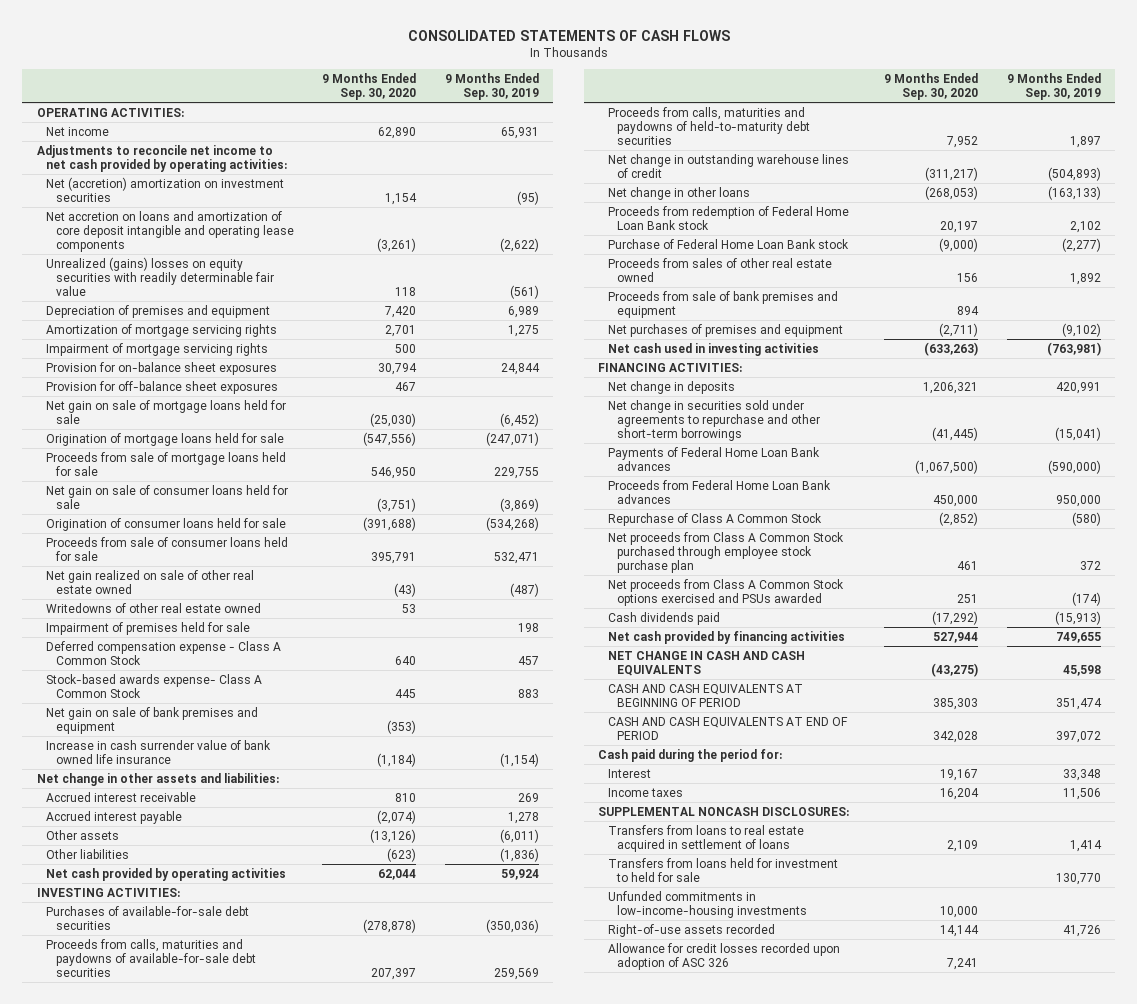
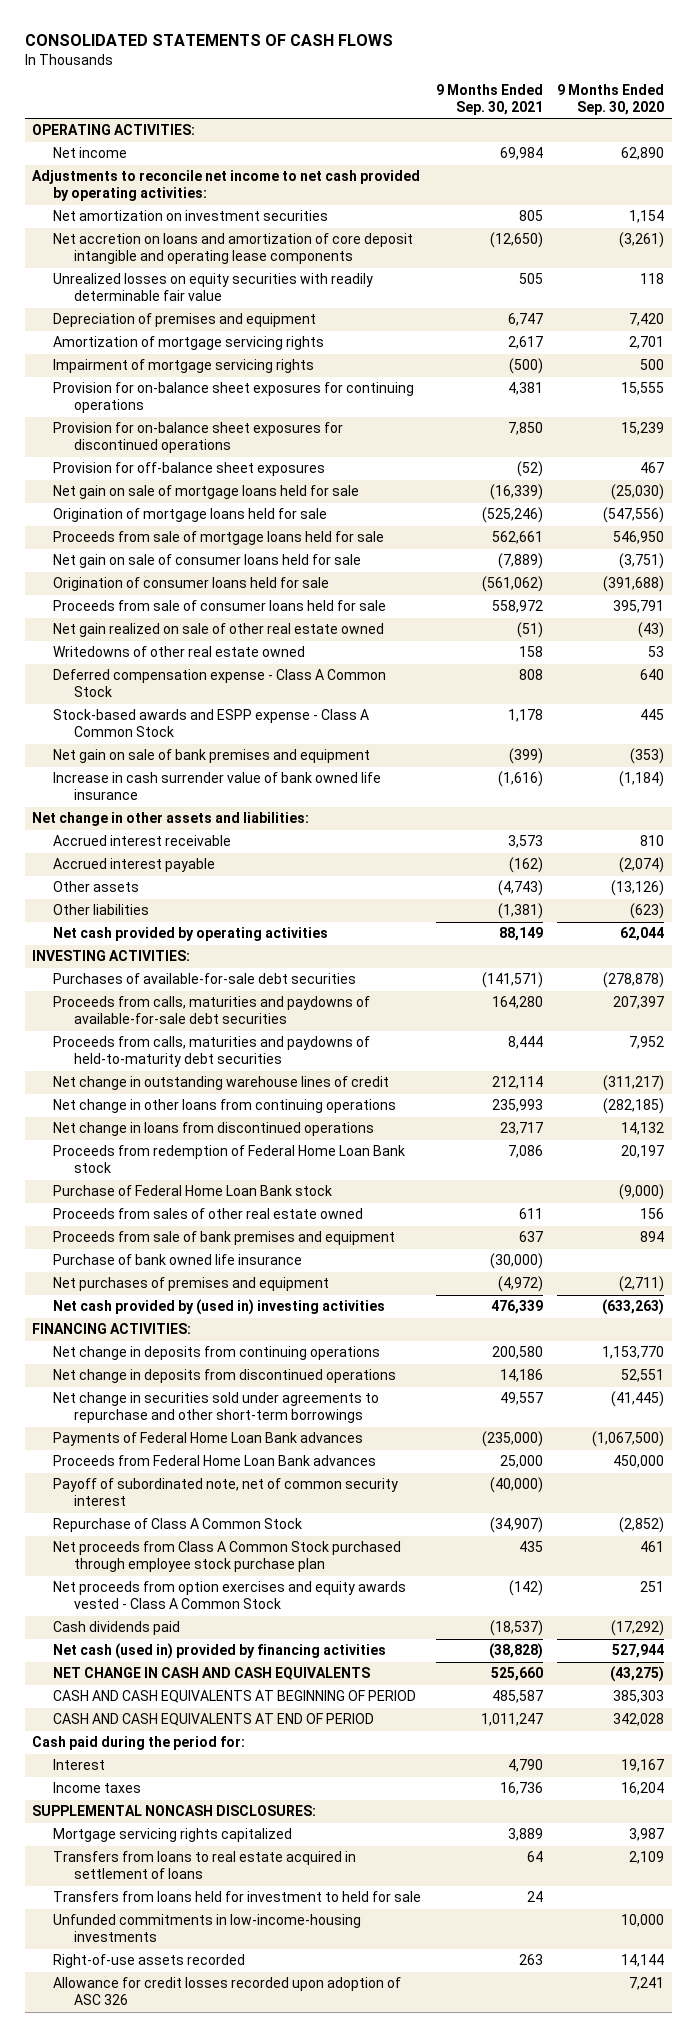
- | 9 Months Ended Sep. 30, 2020 | 9 Months Ended Sep. 30, 2019
+ | 9 Months Ended Sep. 30, 2021 | 9 Months Ended Sep. 30, 2020
- Net (accretion) amortization on investment securities | 1,154 | (95)
+ Net amortization on investment securities | 805 | 1,154
- Unrealized (gains) losses on equity securities with readily determinable fair value | 118 | (561)
+ Unrealized losses on equity securities with readily determinable fair value | 505 | 118
- Provision for on-balance sheet exposures | 30,794 | 24,844
+ Provision for on-balance sheet exposures for continuing operations | 4,381 | 15,555
+ Provision for on-balance sheet exposures for discontinued operations | 7,850 | 15,239
- Impairment of premises held for sale | | 198
- Stock-based awards expense- Class A Common Stock | 445 | 883
+ Stock-based awards and ESPP expense - Class A Common Stock | 1,178 | 445
- Net change in other loans | (268,053) | (163,133)
+ Net change in other loans from continuing operations | 235,993 | (282,185)
+ Net change in loans from discontinued operations | 23,717 | 14,132
+ Purchase of bank owned life insurance | (30,000) |
- Net cash used in investing activities | (633,263) | (763,981)
+ Net cash provided by (used in) investing activities | 476,339 | (633,263)
- Net change in deposits | 1,206,321 | 420,991
+ Net change in deposits from continuing operations | 200,580 | 1,153,770
+ Net change in deposits from discontinued operations | 14,186 | 52,551
+ Payoff of subordinated note, net of common security interest | (40,000) |
- Net proceeds from Class A Common Stock options exercised and PSUs awarded | 251 | (174)
+ Net proceeds from option exercises and equity awards vested - Class A Common Stock | (142) | 251
- Net cash provided by financing activities | 527,944 | 749,655
+ Net cash (used in) provided by financing activities | (38,828) | 527,944
+ Mortgage servicing rights capitalized | 3,889 | 3,987

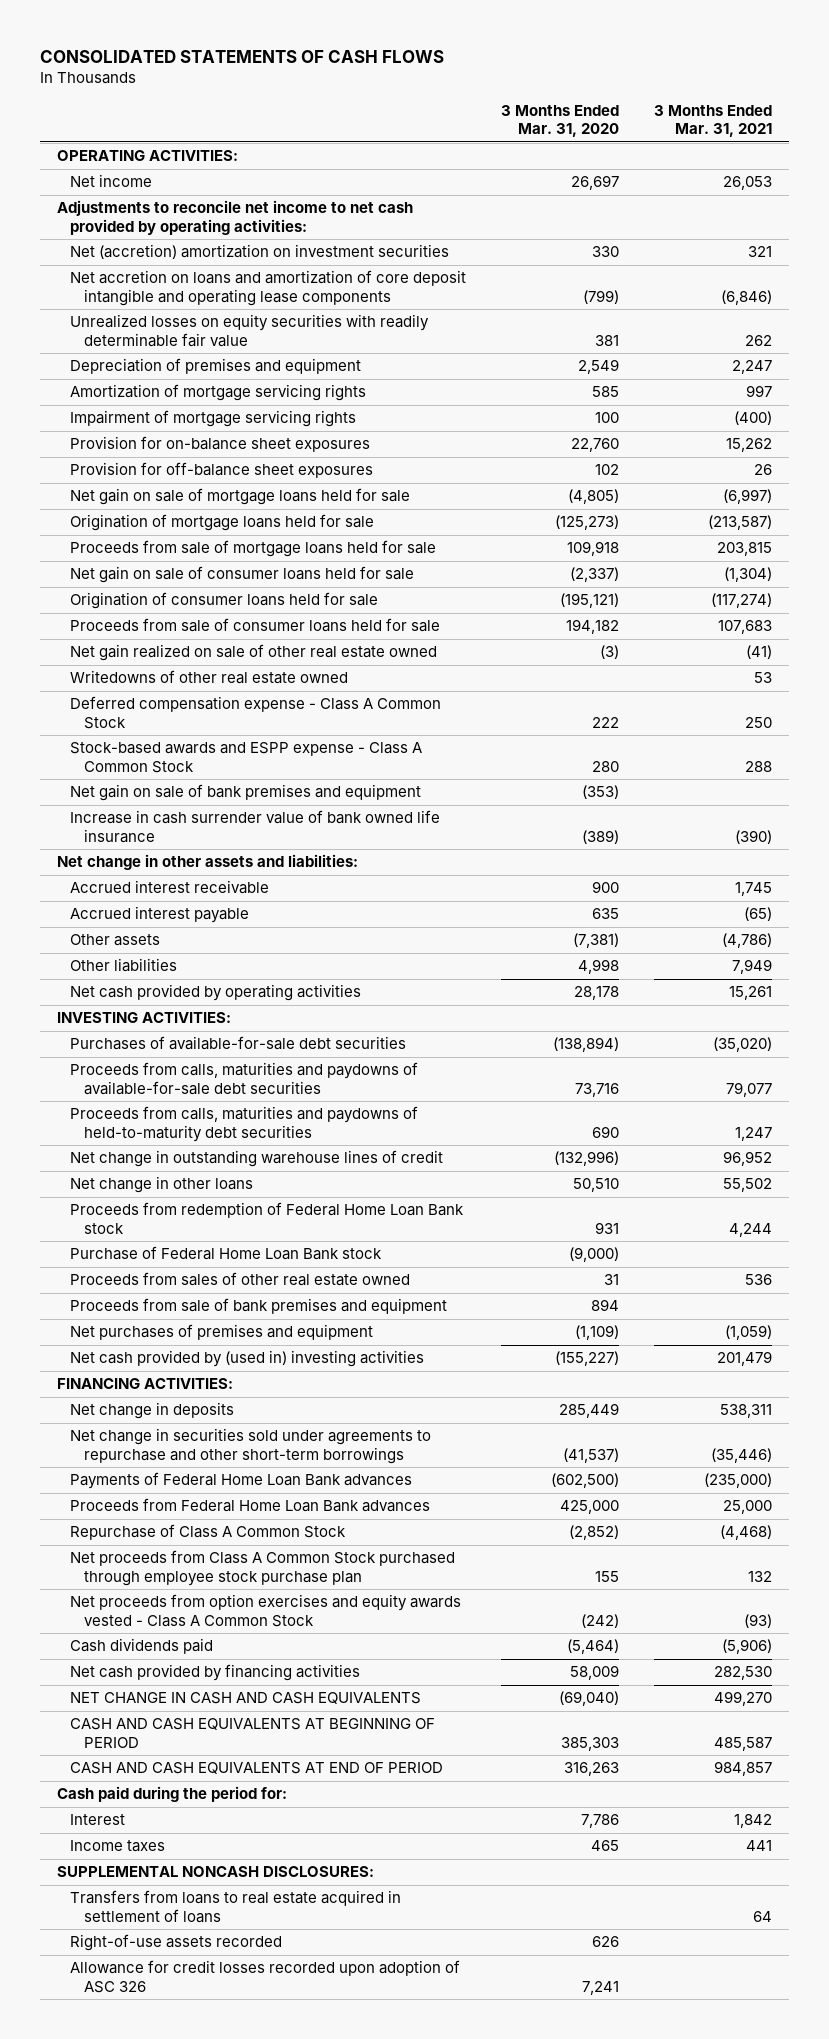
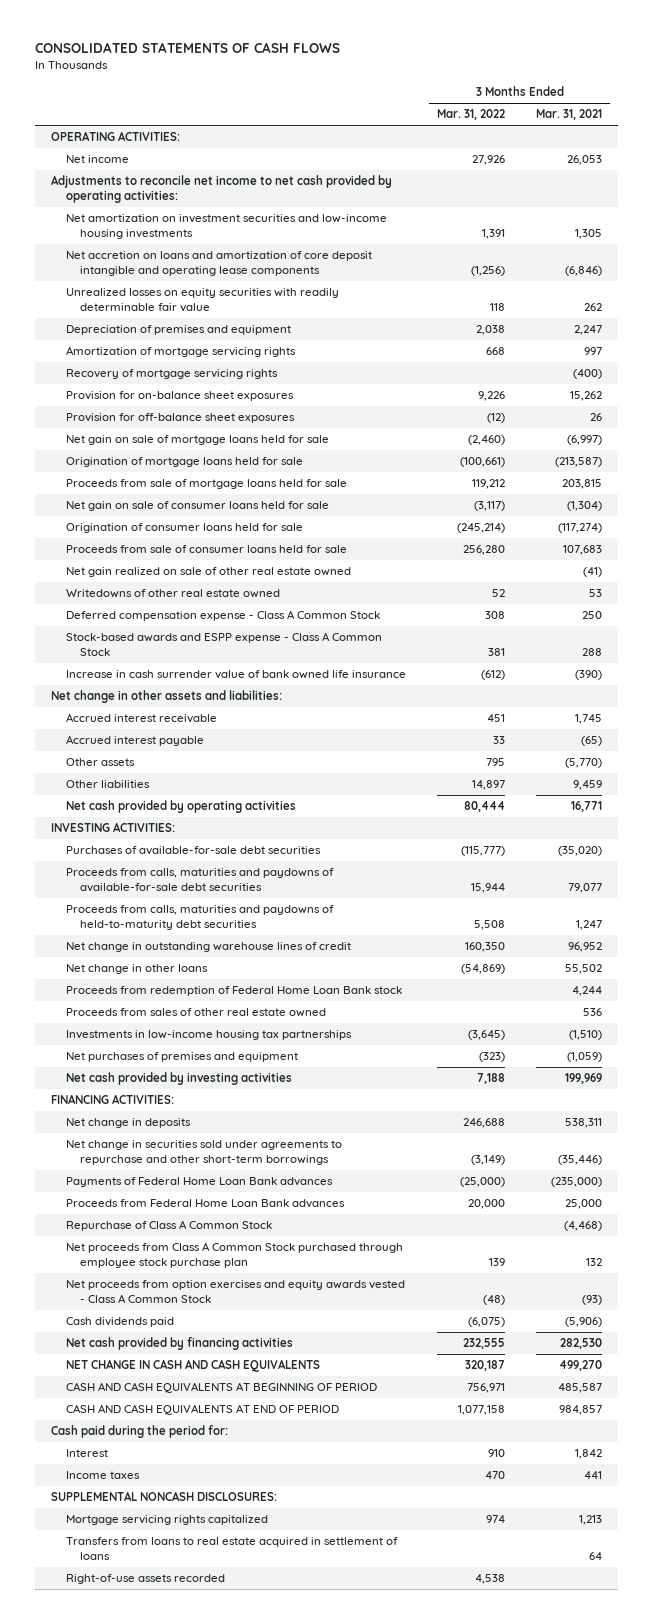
- | 3 Months Ended Mar. 31, 2020 | 3 Months Ended Mar. 31, 2021
+ | 3 Months Ended Mar. 31, 2022 | 3 Months Ended Mar. 31, 2021
- Net (accretion) amortization on investment securities | 330 | 321
+ Net amortization on investment securities and low-income housing investments | 1,391 | 1,305
- Impairment of mortgage servicing rights | 100 | (400)
+ Recovery of mortgage servicing rights | | (400)
- Net gain on sale of bank premises and equipment | (353) |
- Other assets | (7,381) | (4,786)
- Other liabilities | 4,998 | 7,949
- Net cash provided by operating activities | 28,178 | 15,261
+ Other assets | 795 | (5,770)
+ Other liabilities | 14,897 | 9,459
+ Net cash provided by operating activities | 80,444 | 16,771
- Purchase of Federal Home Loan Bank stock | (9,000) |
- Proceeds from sale of bank premises and equipment | 894 |
+ Investments in low-income housing tax partnerships | (3,645) | (1,510)
- Net cash provided by (used in) investing activities | (155,227) | 201,479
+ Net cash provided by investing activities | 7,188 | 199,969
+ Mortgage servicing rights capitalized | 974 | 1,213
- Allowance for credit losses recorded upon adoption of ASC 326 | 7,241 |

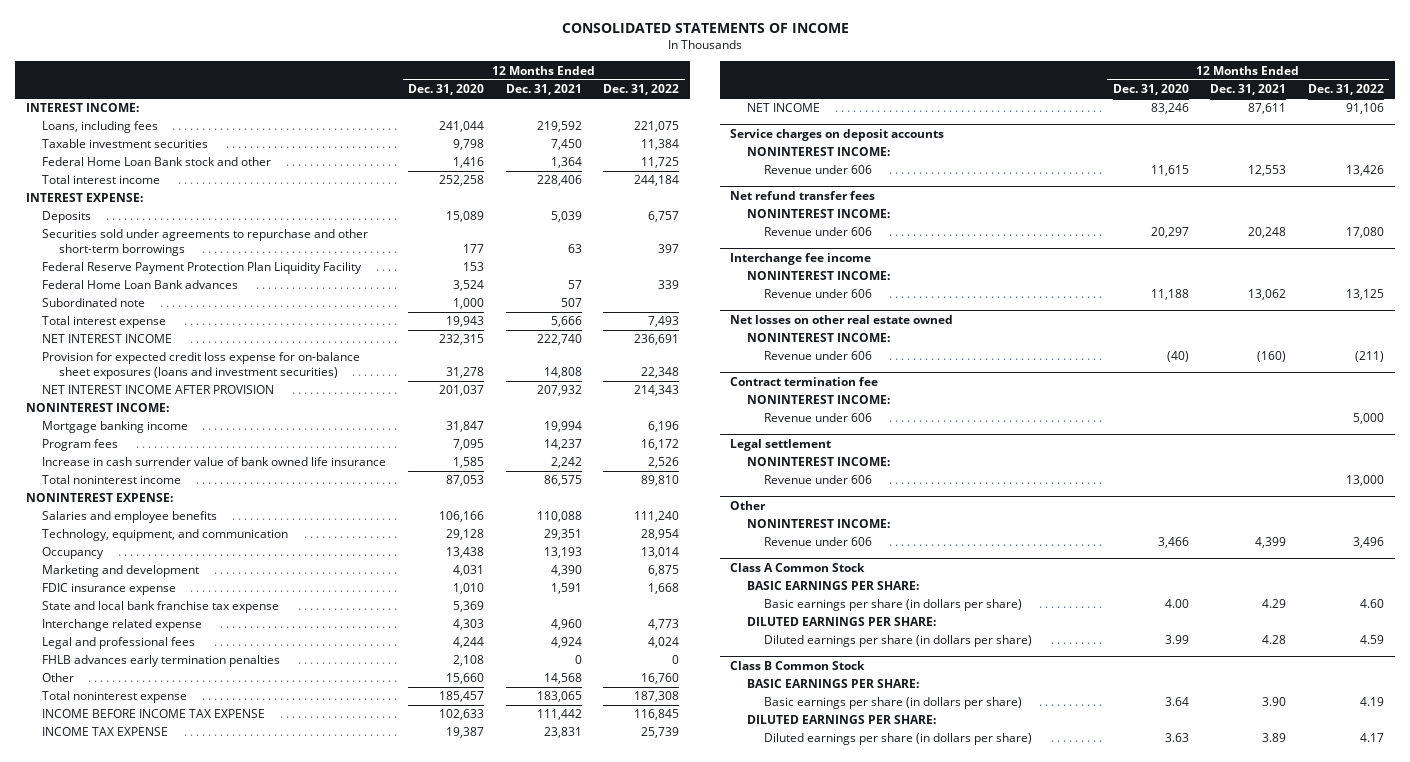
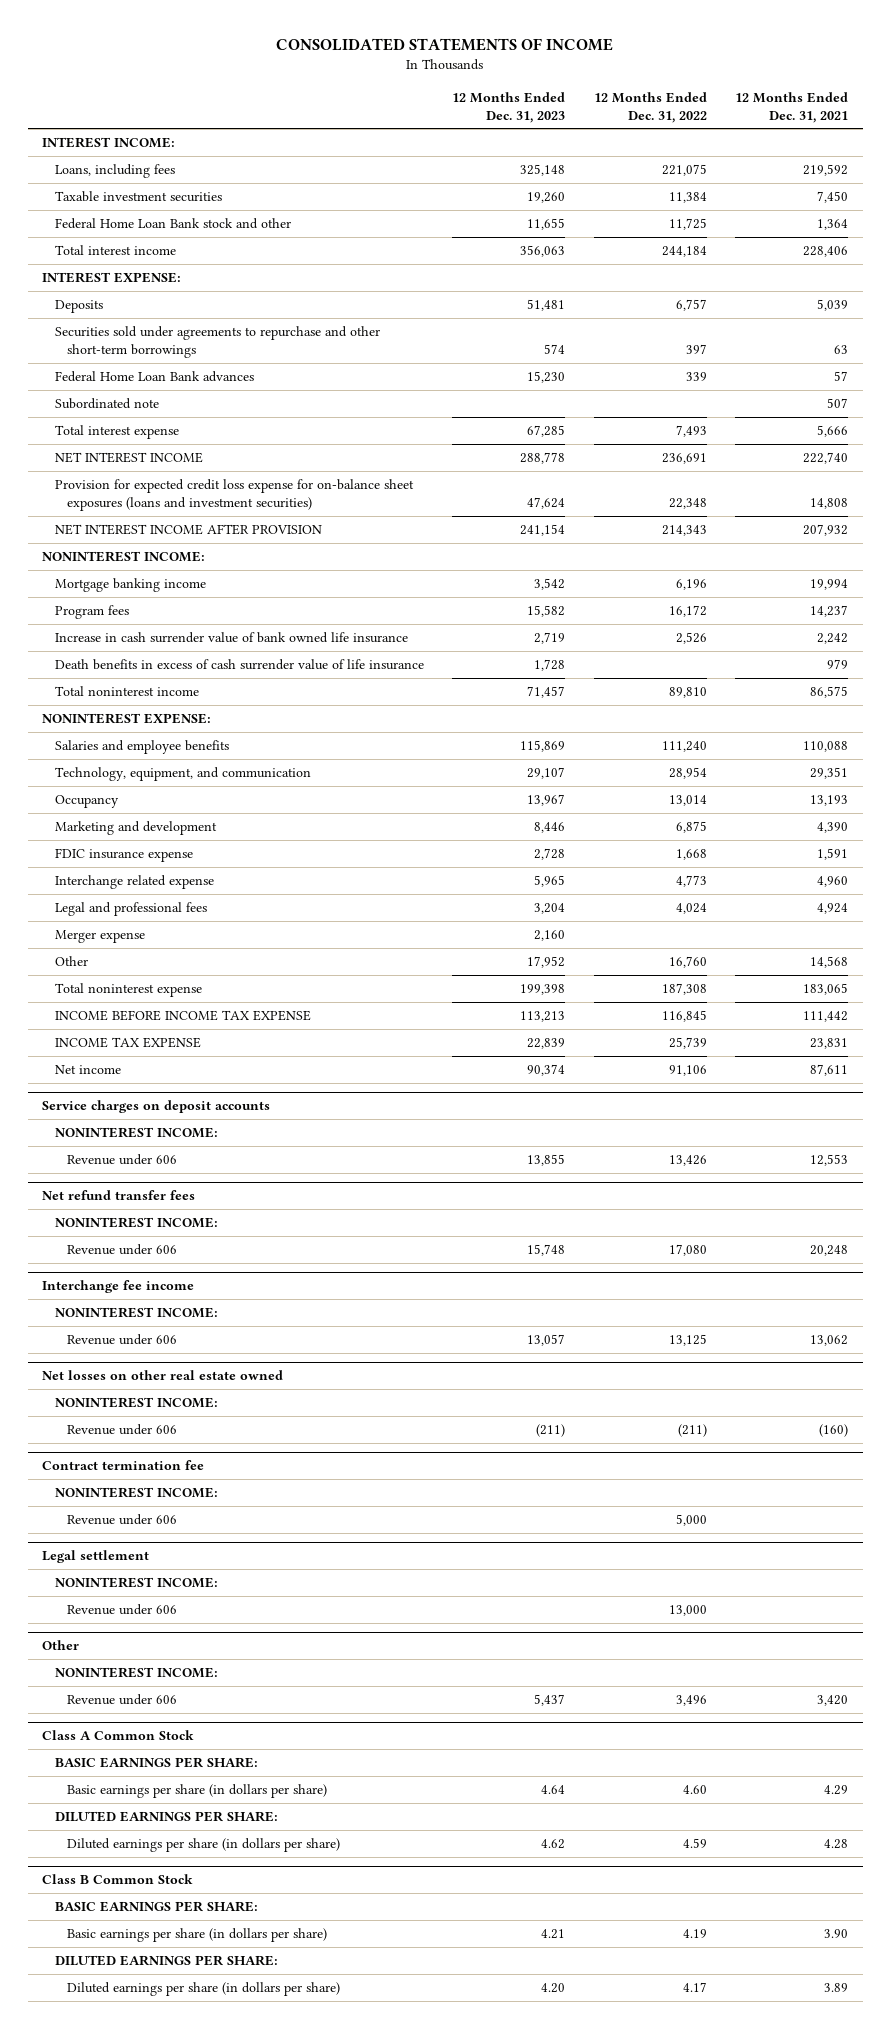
- | 12 Months Ended Dec. 31, 2020 | 12 Months Ended Dec. 31, 2021 | 12 Months Ended Dec. 31, 2022
+ | 12 Months Ended Dec. 31, 2023 | 12 Months Ended Dec. 31, 2022 | 12 Months Ended Dec. 31, 2021
- Federal Reserve Payment Protection Plan Liquidity Facility | 153 | |
+ Death benefits in excess of cash surrender value of life insurance | 1,728 | | 979
- State and local bank franchise tax expense | 5,369 | |
- FHLB advances early termination penalties | 2,108 | 0 | 0
+ Merger expense | 2,160 | |
- NET INCOME | 83,246 | 87,611 | 91,106
+ Net income | 90,374 | 91,106 | 87,611
@ Other
- Revenue under 606 | 3,466 | 4,399 | 3,496
+ Revenue under 606 | 5,437 | 3,496 | 3,420

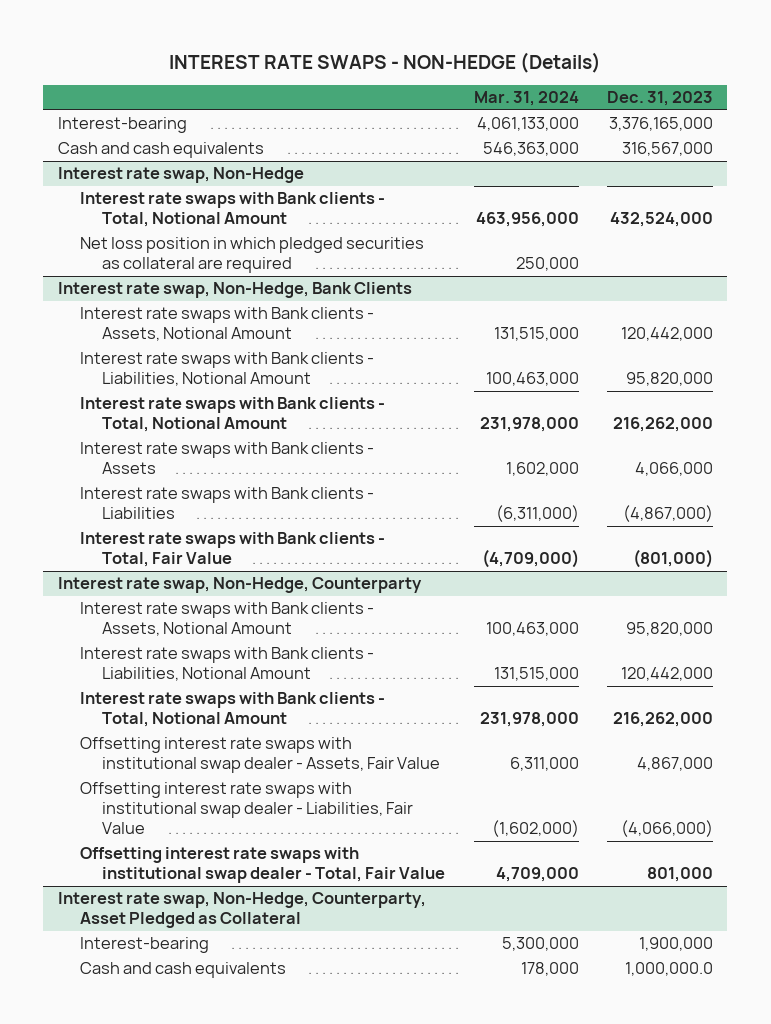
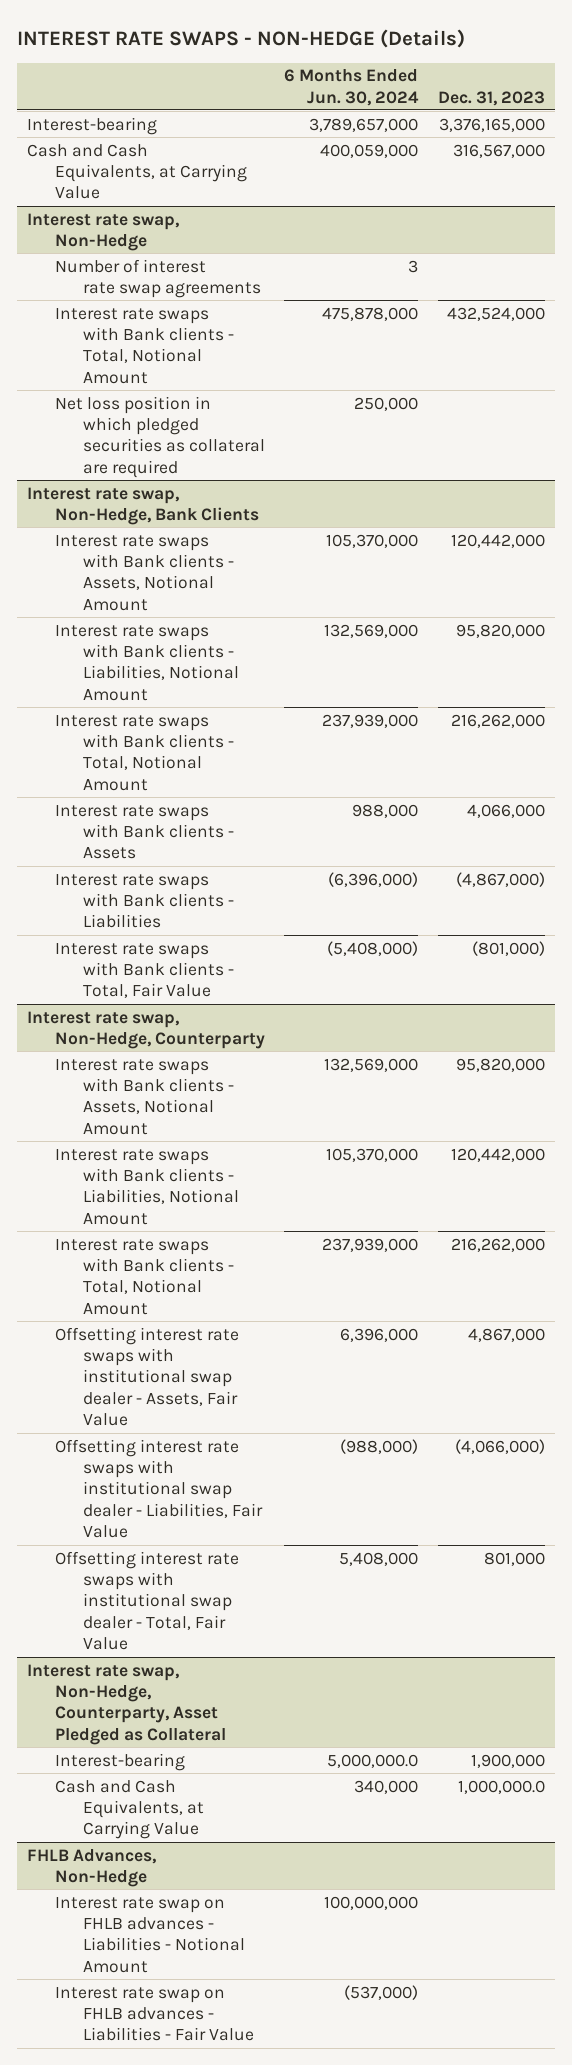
- | Mar. 31, 2024 | Dec. 31, 2023
+ | 6 Months Ended Jun. 30, 2024 | Dec. 31, 2023
- Cash and cash equivalents | 546,363,000 | 316,567,000
+ Cash and Cash Equivalents, at Carrying Value | 400,059,000 | 316,567,000
@ Interest rate swap, Non-Hedge
+ Number of interest rate swap agreements | 3 |
@ Interest rate swap, Non-Hedge, Counterparty, Asset Pledged as Collateral
- Cash and cash equivalents | 178,000 | 1,000,000.0
+ Cash and Cash Equivalents, at Carrying Value | 340,000 | 1,000,000.0
+ FHLB Advances, Non-Hedge
+ Interest rate swap on FHLB advances - Liabilities - Notional Amount | 100,000,000 |
+ Interest rate swap on FHLB advances - Liabilities - Fair Value | (537,000) |

